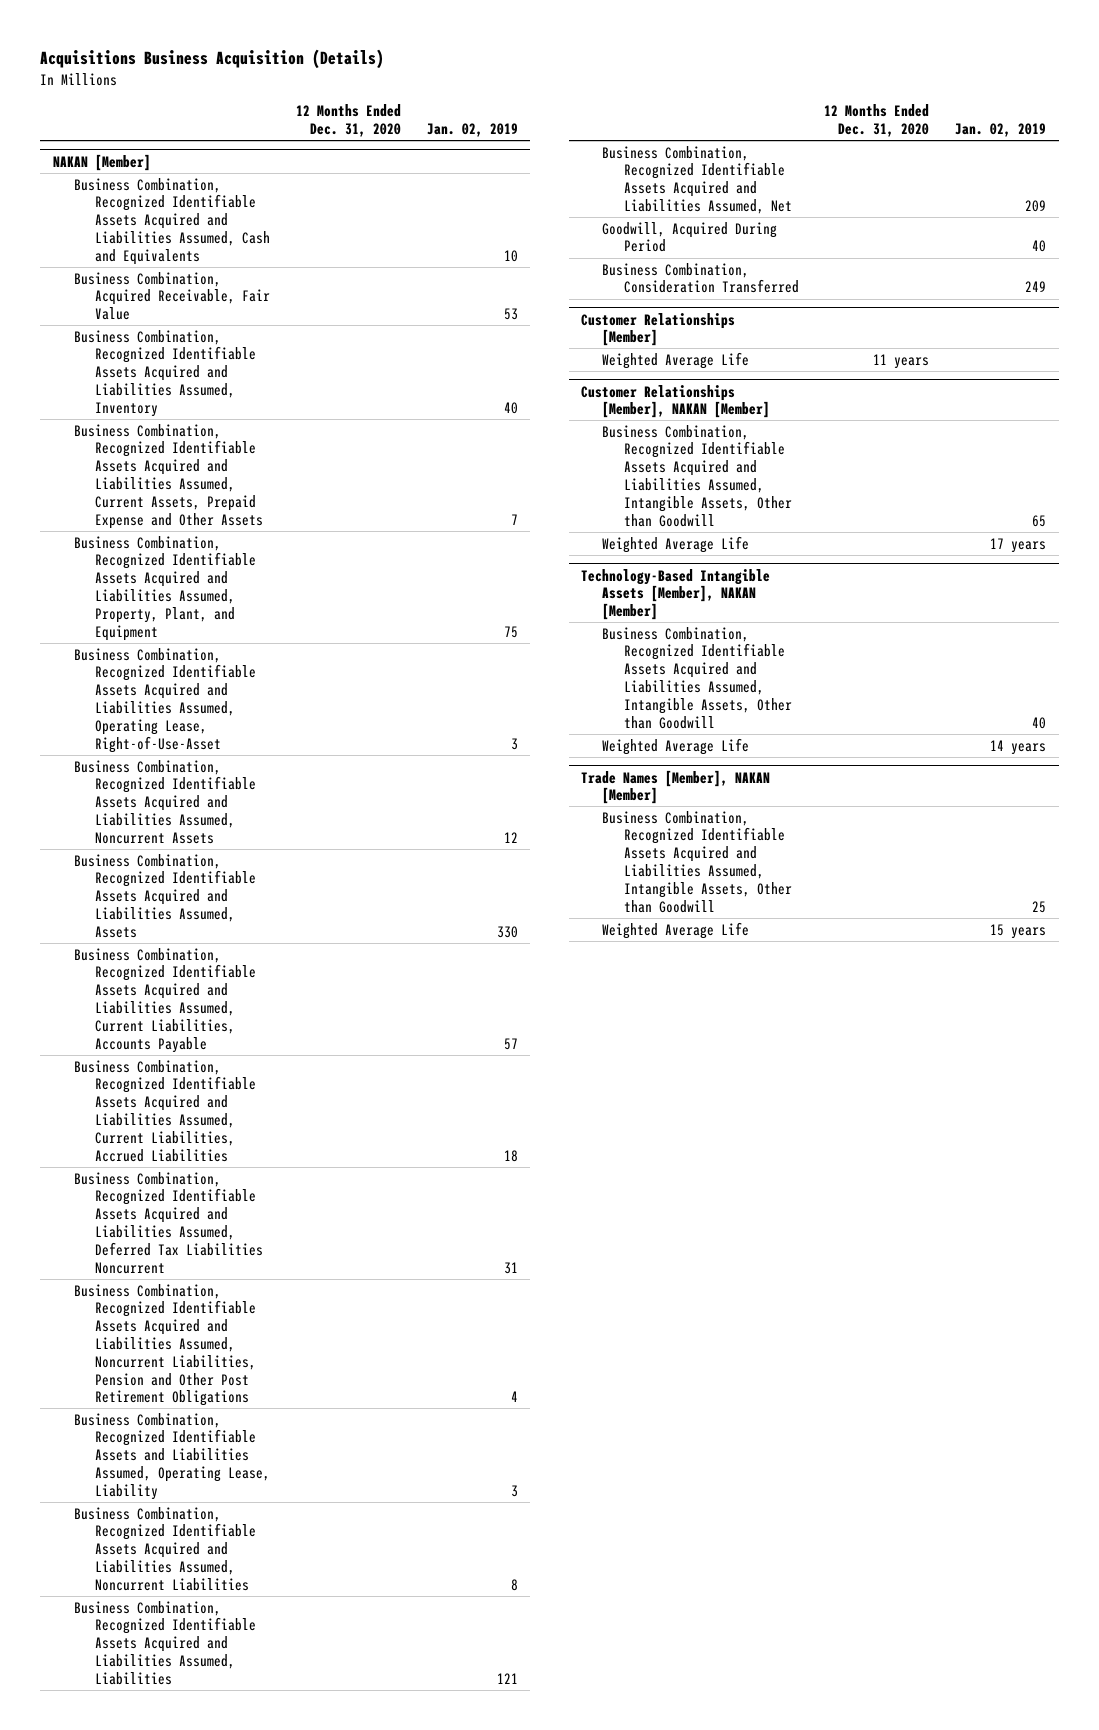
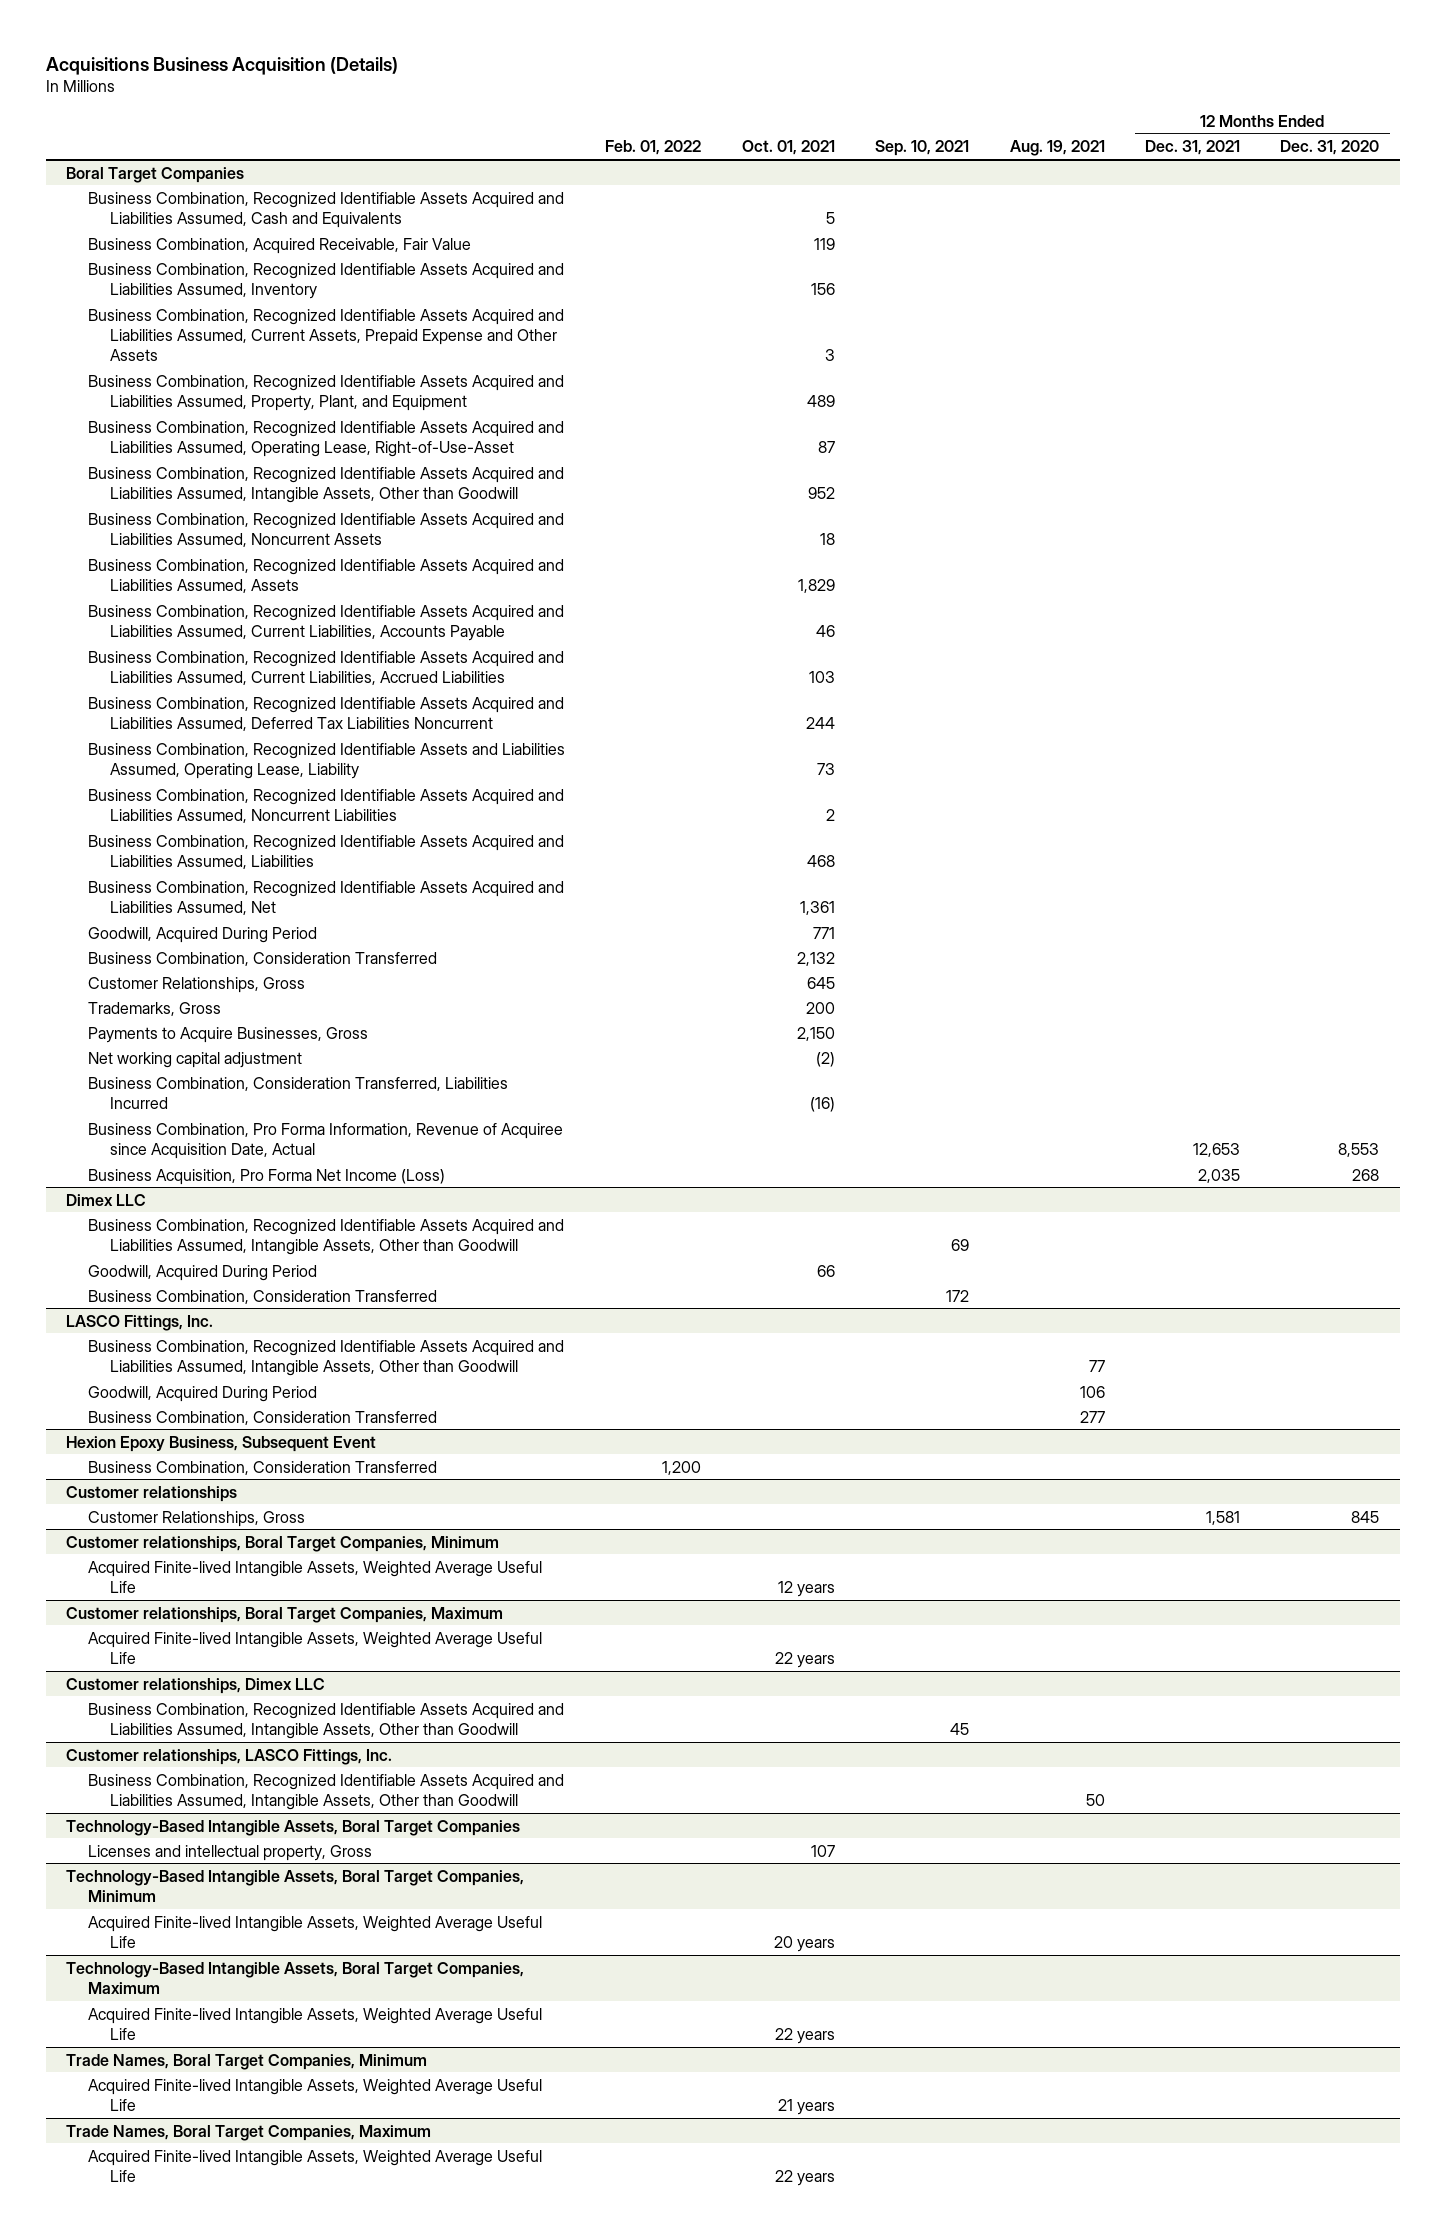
- | 12 Months Ended Dec. 31, 2020 | Jan. 02, 2019
+ | Feb. 01, 2022 | Oct. 01, 2021 | Sep. 10, 2021 | Aug. 19, 2021 | 12 Months Ended Dec. 31, 2021 | 12 Months Ended Dec. 31, 2020
- NAKAN [Member]
- Business Combination, Recognized Identifiable Assets Acquired and Liabilities Assumed, Cash and Equivalents | | 10
- Business Combination, Acquired Receivable, Fair Value | | 53
- Business Combination, Recognized Identifiable Assets Acquired and Liabilities Assumed, Inventory | | 40
- Business Combination, Recognized Identifiable Assets Acquired and Liabilities Assumed, Current Assets, Prepaid Expense and Other Assets | | 7
- Business Combination, Recognized Identifiable Assets Acquired and Liabilities Assumed, Property, Plant, and Equipment | | 75
- Business Combination, Recognized Identifiable Assets Acquired and Liabilities Assumed, Operating Lease, Right-of-Use-Asset | | 3
- Business Combination, Recognized Identifiable Assets Acquired and Liabilities Assumed, Noncurrent Assets | | 12
- Business Combination, Recognized Identifiable Assets Acquired and Liabilities Assumed, Assets | | 330
- Business Combination, Recognized Identifiable Assets Acquired and Liabilities Assumed, Current Liabilities, Accounts Payable | | 57
- Business Combination, Recognized Identifiable Assets Acquired and Liabilities Assumed, Current Liabilities, Accrued Liabilities | | 18
- Business Combination, Recognized Identifiable Assets Acquired and Liabilities Assumed, Deferred Tax Liabilities Noncurrent | | 31
- Business Combination, Recognized Identifiable Assets Acquired and Liabilities Assumed, Noncurrent Liabilities, Pension and Other Post Retirement Obligations | | 4
- Business Combination, Recognized Identifiable Assets and Liabilities Assumed, Operating Lease, Liability | | 3
- Business Combination, Recognized Identifiable Assets Acquired and Liabilities Assumed, Noncurrent Liabilities | | 8
- Business Combination, Recognized Identifiable Assets Acquired and Liabilities Assumed, Liabilities | | 121
- Business Combination, Recognized Identifiable Assets Acquired and Liabilities Assumed, Net | | 209
- Goodwill, Acquired During Period | | 40
- Business Combination, Consideration Transferred | | 249
- Customer Relationships [Member]
- Weighted Average Life | 11 years |
- Customer Relationships [Member], NAKAN [Member]
- Business Combination, Recognized Identifiable Assets Acquired and Liabilities Assumed, Intangible Assets, Other than Goodwill | | 65
- Weighted Average Life | | 17 years
- Technology-Based Intangible Assets [Member], NAKAN [Member]
- Business Combination, Recognized Identifiable Assets Acquired and Liabilities Assumed, Intangible Assets, Other than Goodwill | | 40
- Weighted Average Life | | 14 years
- Trade Names [Member], NAKAN [Member]
- Business Combination, Recognized Identifiable Assets Acquired and Liabilities Assumed, Intangible Assets, Other than Goodwill | | 25
- Weighted Average Life | | 15 years
+ Boral Target Companies
+ Business Combination, Recognized Identifiable Assets Acquired and Liabilities Assumed, Cash and Equivalents | | 5 | | | |
+ Business Combination, Acquired Receivable, Fair Value | | 119 | | | |
+ Business Combination, Recognized Identifiable Assets Acquired and Liabilities Assumed, Inventory | | 156 | | | |
+ Business Combination, Recognized Identifiable Assets Acquired and Liabilities Assumed, Current Assets, Prepaid Expense and Other Assets | | 3 | | | |
+ Business Combination, Recognized Identifiable Assets Acquired and Liabilities Assumed, Property, Plant, and Equipment | | 489 | | | |
+ Business Combination, Recognized Identifiable Assets Acquired and Liabilities Assumed, Operating Lease, Right-of-Use-Asset | | 87 | | | |
+ Business Combination, Recognized Identifiable Assets Acquired and Liabilities Assumed, Intangible Assets, Other than Goodwill | | 952 | | | |
+ Business Combination, Recognized Identifiable Assets Acquired and Liabilities Assumed, Noncurrent Assets | | 18 | | | |
+ Business Combination, Recognized Identifiable Assets Acquired and Liabilities Assumed, Assets | | 1,829 | | | |
+ Business Combination, Recognized Identifiable Assets Acquired and Liabilities Assumed, Current Liabilities, Accounts Payable | | 46 | | | |
+ Business Combination, Recognized Identifiable Assets Acquired and Liabilities Assumed, Current Liabilities, Accrued Liabilities | | 103 | | | |
+ Business Combination, Recognized Identifiable Assets Acquired and Liabilities Assumed, Deferred Tax Liabilities Noncurrent | | 244 | | | |
+ Business Combination, Recognized Identifiable Assets and Liabilities Assumed, Operating Lease, Liability | | 73 | | | |
+ Business Combination, Recognized Identifiable Assets Acquired and Liabilities Assumed, Noncurrent Liabilities | | 2 | | | |
+ Business Combination, Recognized Identifiable Assets Acquired and Liabilities Assumed, Liabilities | | 468 | | | |
+ Business Combination, Recognized Identifiable Assets Acquired and Liabilities Assumed, Net | | 1,361 | | | |
+ Goodwill, Acquired During Period | | 771 | | | |
+ Business Combination, Consideration Transferred | | 2,132 | | | |
+ Customer Relationships, Gross | | 645 | | | |
+ Trademarks, Gross | | 200 | | | |
+ Payments to Acquire Businesses, Gross | | 2,150 | | | |
+ Net working capital adjustment | | (2) | | | |
+ Business Combination, Consideration Transferred, Liabilities Incurred | | (16) | | | |
+ Business Combination, Pro Forma Information, Revenue of Acquiree since Acquisition Date, Actual | | | | | 12,653 | 8,553
+ Business Acquisition, Pro Forma Net Income (Loss) | | | | | 2,035 | 268
+ Dimex LLC
+ Business Combination, Recognized Identifiable Assets Acquired and Liabilities Assumed, Intangible Assets, Other than Goodwill | | | 69 | | |
+ Goodwill, Acquired During Period | | 66 | | | |
+ Business Combination, Consideration Transferred | | | 172 | | |
+ LASCO Fittings, Inc.
+ Business Combination, Recognized Identifiable Assets Acquired and Liabilities Assumed, Intangible Assets, Other than Goodwill | | | | 77 | |
+ Goodwill, Acquired During Period | | | | 106 | |
+ Business Combination, Consideration Transferred | | | | 277 | |
+ Hexion Epoxy Business, Subsequent Event
+ Business Combination, Consideration Transferred | 1,200 | | | | |
+ Customer relationships
+ Customer Relationships, Gross | | | | | 1,581 | 845
+ Customer relationships, Boral Target Companies, Minimum
+ Acquired Finite-lived Intangible Assets, Weighted Average Useful Life | | 12 years | | | |
+ Customer relationships, Boral Target Companies, Maximum
+ Acquired Finite-lived Intangible Assets, Weighted Average Useful Life | | 22 years | | | |
+ Customer relationships, Dimex LLC
+ Business Combination, Recognized Identifiable Assets Acquired and Liabilities Assumed, Intangible Assets, Other than Goodwill | | | 45 | | |
+ Customer relationships, LASCO Fittings, Inc.
+ Business Combination, Recognized Identifiable Assets Acquired and Liabilities Assumed, Intangible Assets, Other than Goodwill | | | | 50 | |
+ Technology-Based Intangible Assets, Boral Target Companies
+ Licenses and intellectual property, Gross | | 107 | | | |
+ Technology-Based Intangible Assets, Boral Target Companies, Minimum
+ Acquired Finite-lived Intangible Assets, Weighted Average Useful Life | | 20 years | | | |
+ Technology-Based Intangible Assets, Boral Target Companies, Maximum
+ Acquired Finite-lived Intangible Assets, Weighted Average Useful Life | | 22 years | | | |
+ Trade Names, Boral Target Companies, Minimum
+ Acquired Finite-lived Intangible Assets, Weighted Average Useful Life | | 21 years | | | |
+ Trade Names, Boral Target Companies, Maximum
+ Acquired Finite-lived Intangible Assets, Weighted Average Useful Life | | 22 years | | | |

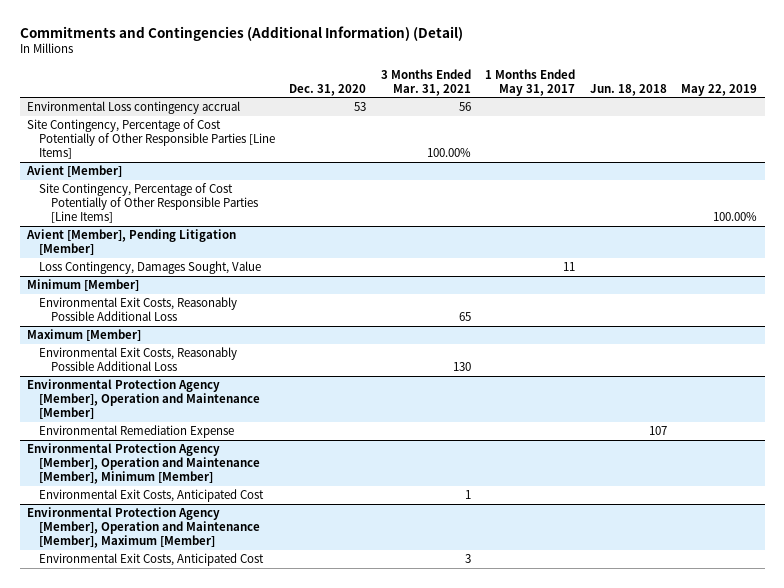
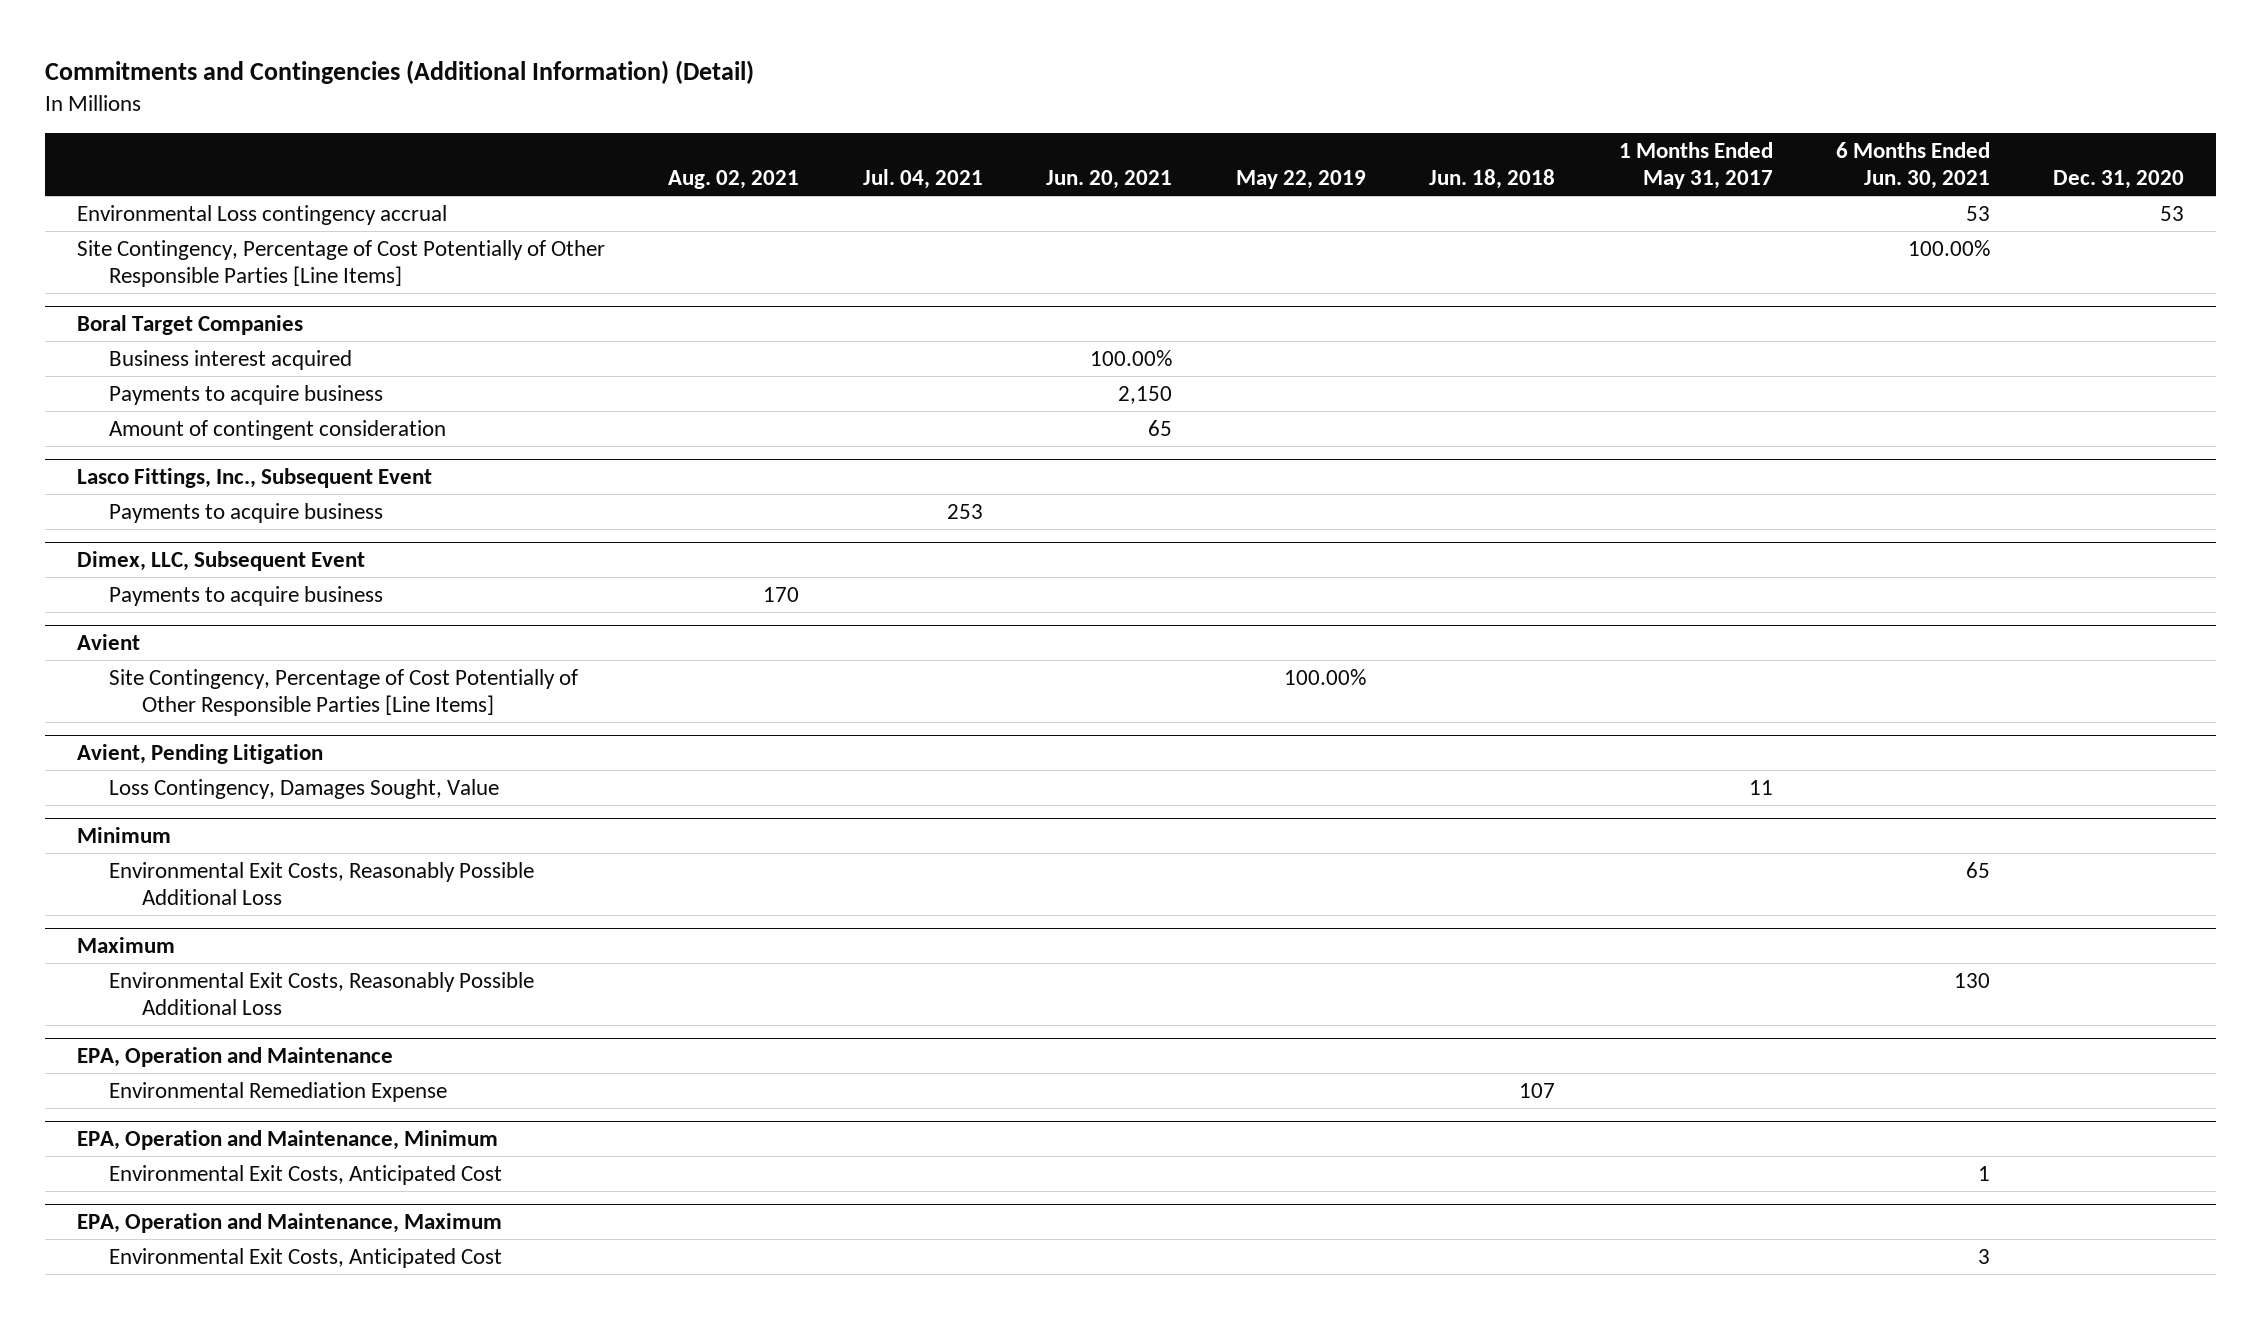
- | Dec. 31, 2020 | 3 Months Ended Mar. 31, 2021 | 1 Months Ended May 31, 2017 | Jun. 18, 2018 | May 22, 2019
+ | Aug. 02, 2021 | Jul. 04, 2021 | Jun. 20, 2021 | May 22, 2019 | Jun. 18, 2018 | 1 Months Ended May 31, 2017 | 6 Months Ended Jun. 30, 2021 | Dec. 31, 2020
- Avient [Member]
+ Boral Target Companies
+ Business interest acquired | | | 100.00% | | | | |
+ Payments to acquire business | | | 2,150 | | | | |
+ Amount of contingent consideration | | | 65 | | | | |
+ Lasco Fittings, Inc., Subsequent Event
+ Payments to acquire business | | 253 | | | | | |
+ Dimex, LLC, Subsequent Event
+ Payments to acquire business | 170 | | | | | | |
+ Avient
- Avient [Member], Pending Litigation [Member]
+ Avient, Pending Litigation
- Minimum [Member]
+ Minimum
- Maximum [Member]
+ Maximum
- Environmental Protection Agency [Member], Operation and Maintenance [Member]
+ EPA, Operation and Maintenance
- Environmental Protection Agency [Member], Operation and Maintenance [Member], Minimum [Member]
+ EPA, Operation and Maintenance, Minimum
- Environmental Protection Agency [Member], Operation and Maintenance [Member], Maximum [Member]
+ EPA, Operation and Maintenance, Maximum

